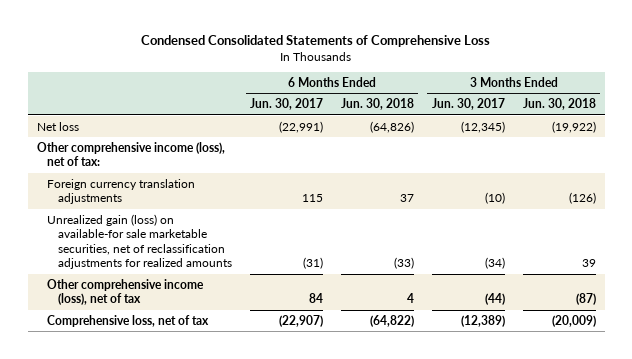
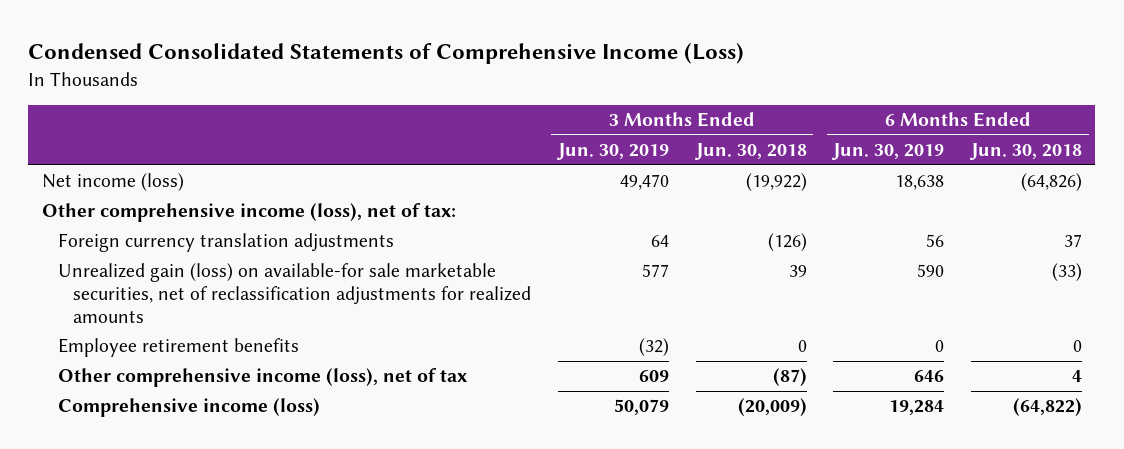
- Condensed Consolidated Statements of Comprehensive Loss
+ Condensed Consolidated Statements of Comprehensive Income (Loss)
- | 6 Months Ended Jun. 30, 2017 | 6 Months Ended Jun. 30, 2018 | 3 Months Ended Jun. 30, 2017 | 3 Months Ended Jun. 30, 2018
+ | 3 Months Ended Jun. 30, 2019 | 3 Months Ended Jun. 30, 2018 | 6 Months Ended Jun. 30, 2019 | 6 Months Ended Jun. 30, 2018
- Net loss | (22,991) | (64,826) | (12,345) | (19,922)
+ Net income (loss) | 49,470 | (19,922) | 18,638 | (64,826)
+ Employee retirement benefits | (32) | 0 | 0 | 0
- Comprehensive loss, net of tax | (22,907) | (64,822) | (12,389) | (20,009)
+ Comprehensive income (loss) | 50,079 | (20,009) | 19,284 | (64,822)

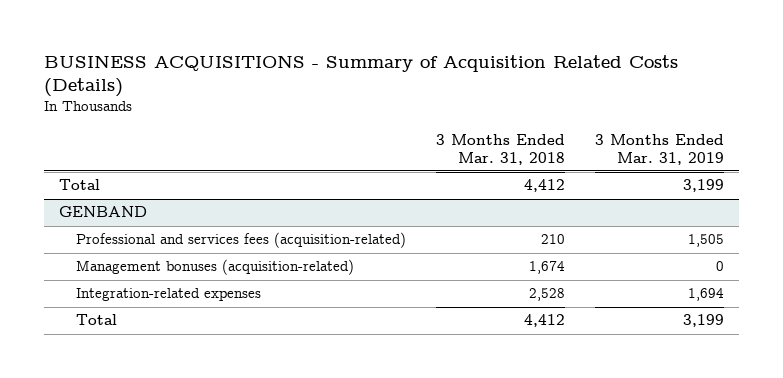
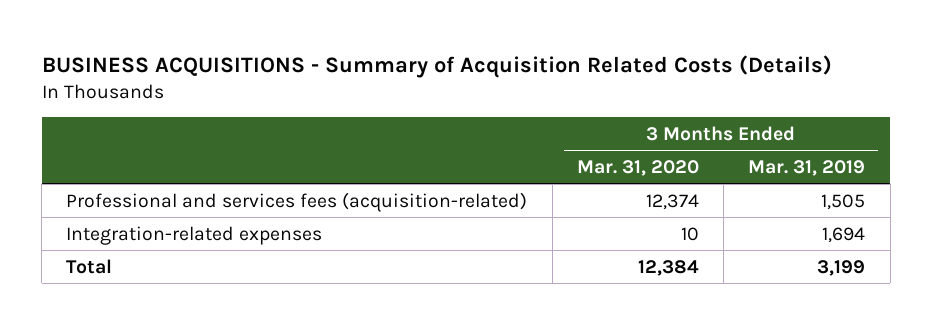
- | 3 Months Ended Mar. 31, 2018 | 3 Months Ended Mar. 31, 2019
+ | 3 Months Ended Mar. 31, 2020 | 3 Months Ended Mar. 31, 2019
- Total | 4,412 | 3,199
- GENBAND
- Management bonuses (acquisition-related) | 1,674 | 0

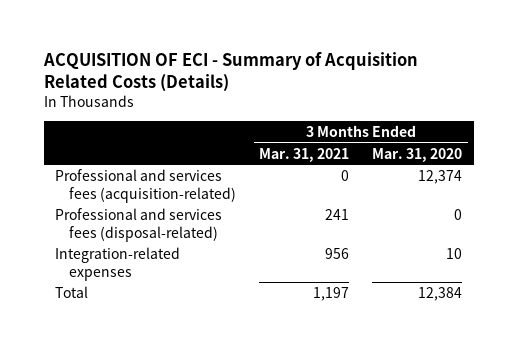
- BUSINESS ACQUISITIONS - Summary of Acquisition Related Costs (Details)
+ ACQUISITION OF ECI - Summary of Acquisition Related Costs (Details)
- | 3 Months Ended Mar. 31, 2020 | 3 Months Ended Mar. 31, 2019
+ | 3 Months Ended Mar. 31, 2021 | 3 Months Ended Mar. 31, 2020
+ Professional and services fees (disposal-related) | 241 | 0

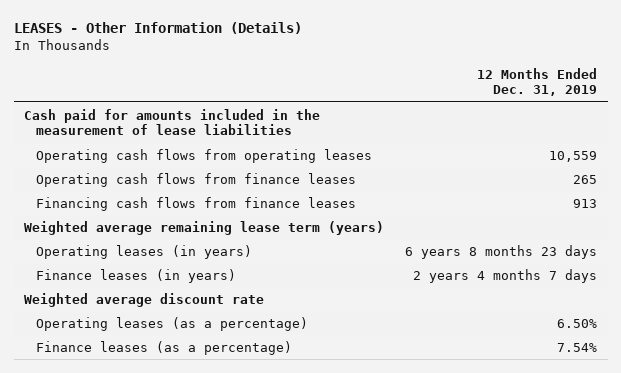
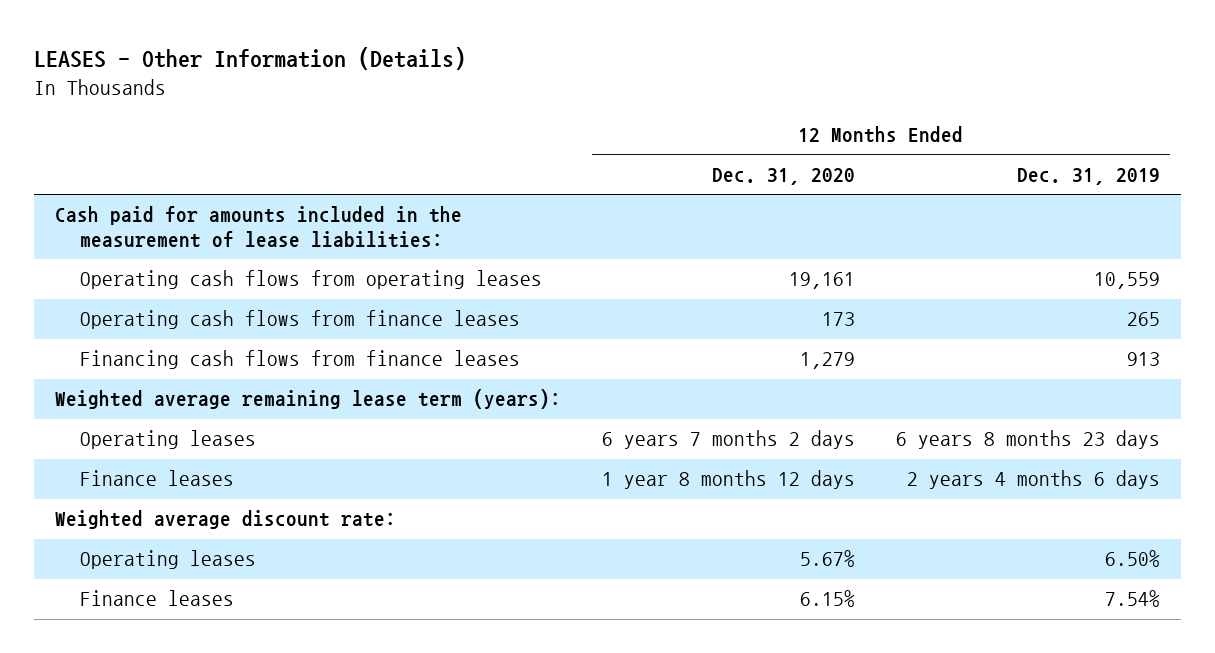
- | 12 Months Ended Dec. 31, 2019
+ | 12 Months Ended Dec. 31, 2020 | 12 Months Ended Dec. 31, 2019
- Cash paid for amounts included in the measurement of lease liabilities
+ Cash paid for amounts included in the measurement of lease liabilities:
- Weighted average remaining lease term (years)
- Operating leases (in years) | 6 years 8 months 23 days
- Finance leases (in years) | 2 years 4 months 7 days
- Weighted average discount rate
- Operating leases (as a percentage) | 6.50%
- Finance leases (as a percentage) | 7.54%
+ Weighted average remaining lease term (years):
+ Operating leases | 6 years 7 months 2 days | 6 years 8 months 23 days
+ Finance leases | 1 year 8 months 12 days | 2 years 4 months 6 days
+ Weighted average discount rate:
+ Operating leases | 5.67% | 6.50%
+ Finance leases | 6.15% | 7.54%

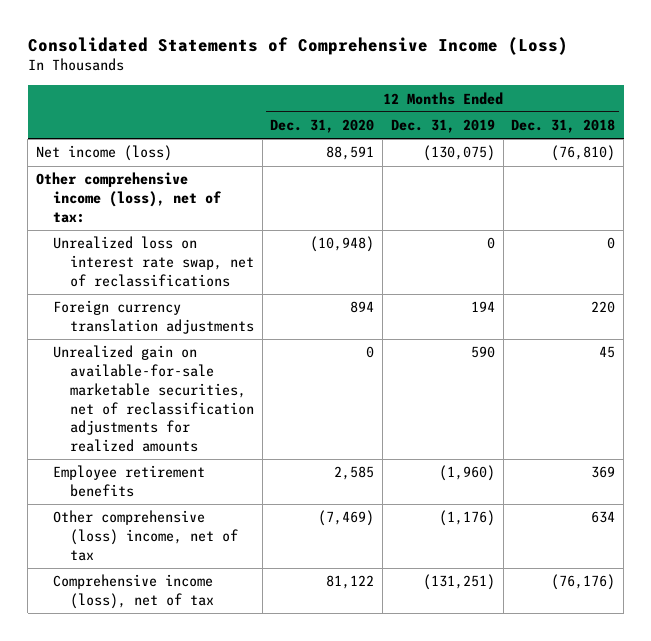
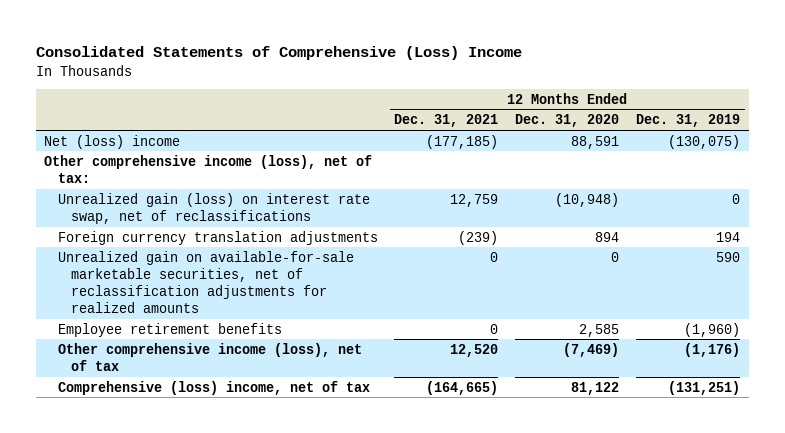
- Consolidated Statements of Comprehensive Income (Loss)
+ Consolidated Statements of Comprehensive (Loss) Income
- | 12 Months Ended Dec. 31, 2020 | 12 Months Ended Dec. 31, 2019 | 12 Months Ended Dec. 31, 2018
+ | 12 Months Ended Dec. 31, 2021 | 12 Months Ended Dec. 31, 2020 | 12 Months Ended Dec. 31, 2019
- Net income (loss) | 88,591 | (130,075) | (76,810)
+ Net (loss) income | (177,185) | 88,591 | (130,075)
- Unrealized loss on interest rate swap, net of reclassifications | (10,948) | 0 | 0
+ Unrealized gain (loss) on interest rate swap, net of reclassifications | 12,759 | (10,948) | 0
- Other comprehensive (loss) income, net of tax | (7,469) | (1,176) | 634
- Comprehensive income (loss), net of tax | 81,122 | (131,251) | (76,176)
+ Other comprehensive income (loss), net of tax | 12,520 | (7,469) | (1,176)
+ Comprehensive (loss) income, net of tax | (164,665) | 81,122 | (131,251)

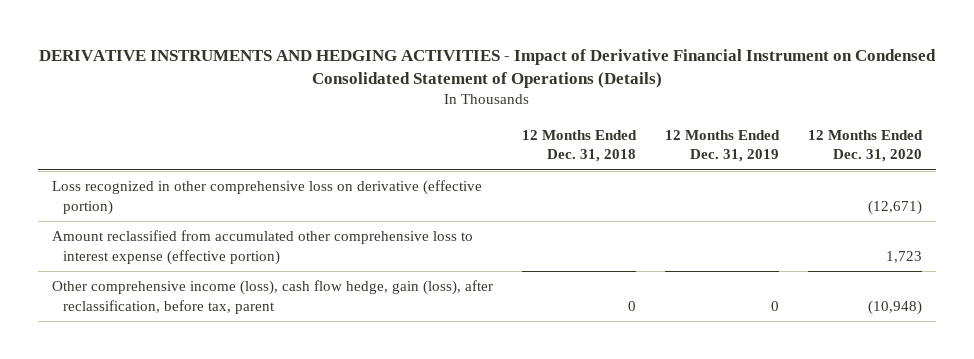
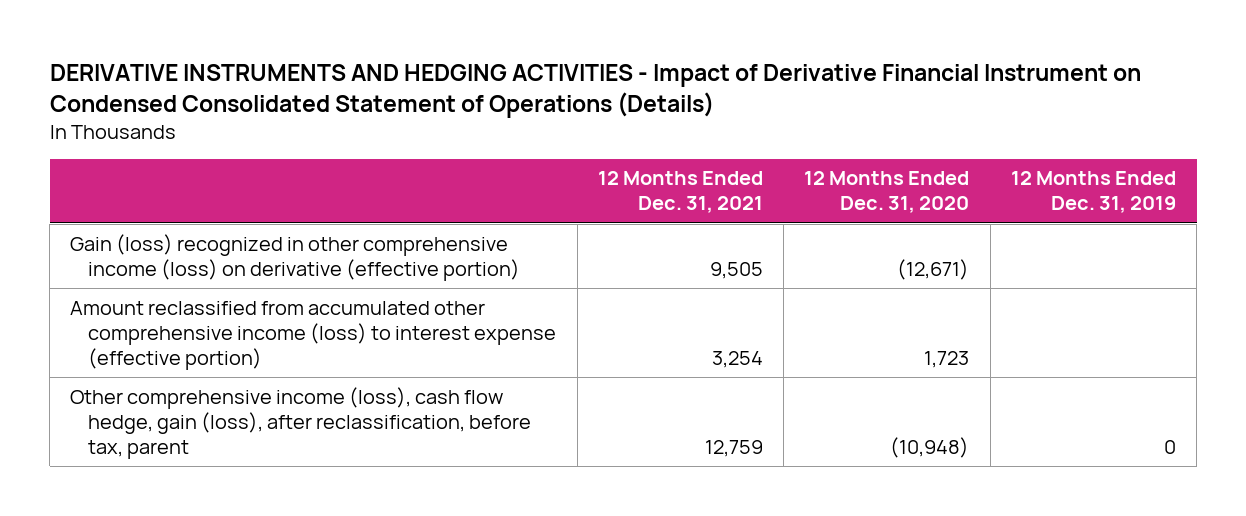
- | 12 Months Ended Dec. 31, 2018 | 12 Months Ended Dec. 31, 2019 | 12 Months Ended Dec. 31, 2020
+ | 12 Months Ended Dec. 31, 2021 | 12 Months Ended Dec. 31, 2020 | 12 Months Ended Dec. 31, 2019
- Loss recognized in other comprehensive loss on derivative (effective portion) | | | (12,671)
- Amount reclassified from accumulated other comprehensive loss to interest expense (effective portion) | | | 1,723
+ Gain (loss) recognized in other comprehensive income (loss) on derivative (effective portion) | 9,505 | (12,671) |
+ Amount reclassified from accumulated other comprehensive income (loss) to interest expense (effective portion) | 3,254 | 1,723 |

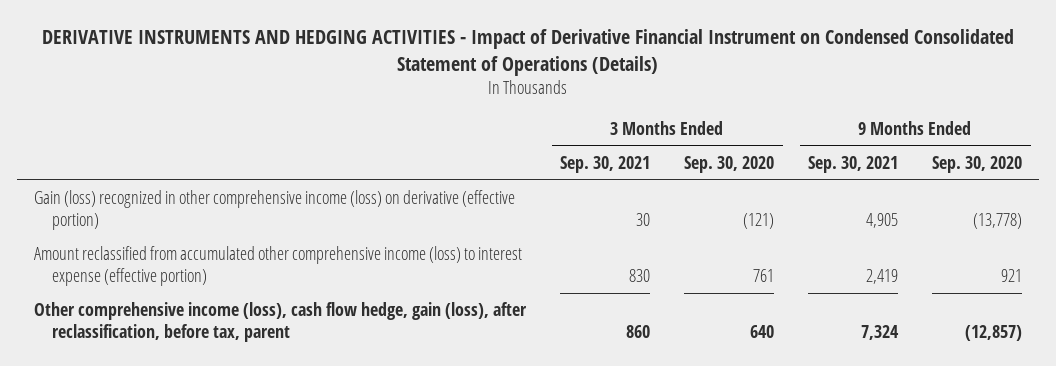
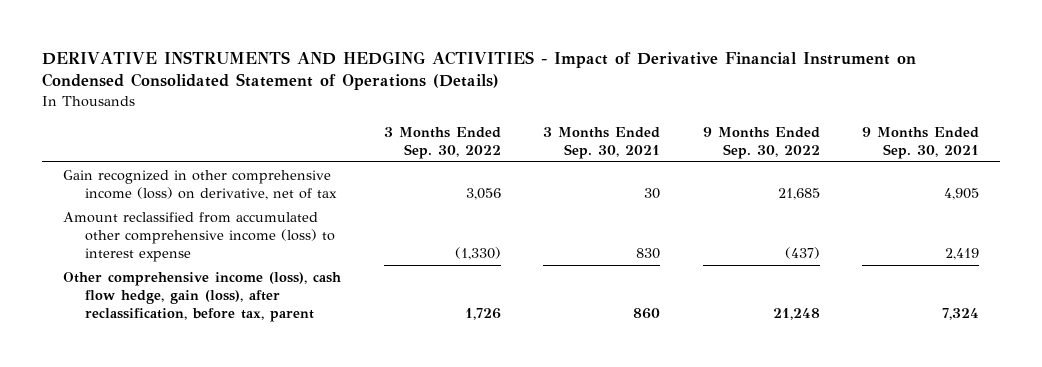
- | 3 Months Ended Sep. 30, 2021 | 3 Months Ended Sep. 30, 2020 | 9 Months Ended Sep. 30, 2021 | 9 Months Ended Sep. 30, 2020
+ | 3 Months Ended Sep. 30, 2022 | 3 Months Ended Sep. 30, 2021 | 9 Months Ended Sep. 30, 2022 | 9 Months Ended Sep. 30, 2021
- Gain (loss) recognized in other comprehensive income (loss) on derivative (effective portion) | 30 | (121) | 4,905 | (13,778)
- Amount reclassified from accumulated other comprehensive income (loss) to interest expense (effective portion) | 830 | 761 | 2,419 | 921
+ Gain recognized in other comprehensive income (loss) on derivative, net of tax | 3,056 | 30 | 21,685 | 4,905
+ Amount reclassified from accumulated other comprehensive income (loss) to interest expense | (1,330) | 830 | (437) | 2,419

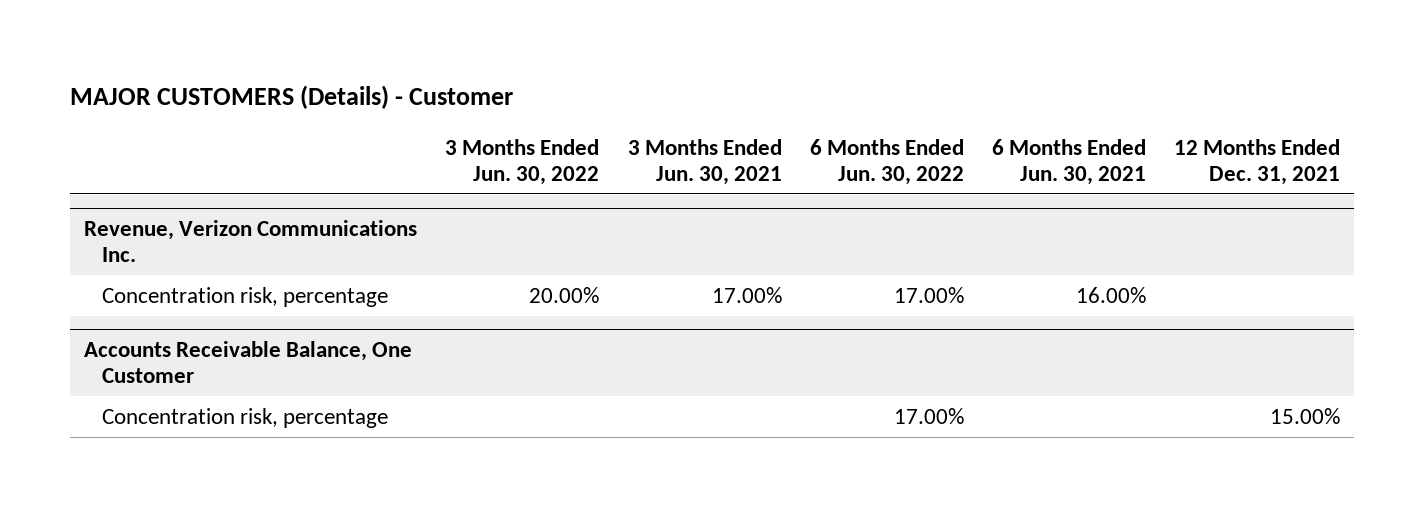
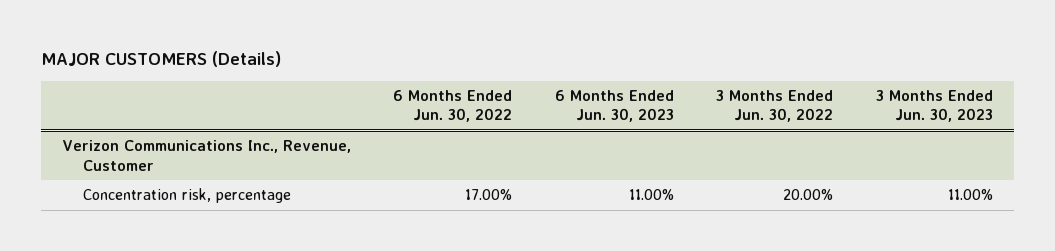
- MAJOR CUSTOMERS (Details) - Customer
+ MAJOR CUSTOMERS (Details)
- | 3 Months Ended Jun. 30, 2022 | 3 Months Ended Jun. 30, 2021 | 6 Months Ended Jun. 30, 2022 | 6 Months Ended Jun. 30, 2021 | 12 Months Ended Dec. 31, 2021
+ | 6 Months Ended Jun. 30, 2022 | 6 Months Ended Jun. 30, 2023 | 3 Months Ended Jun. 30, 2022 | 3 Months Ended Jun. 30, 2023
- Revenue, Verizon Communications Inc.
+ Verizon Communications Inc., Revenue, Customer
- Accounts Receivable Balance, One Customer
- Concentration risk, percentage | | | 17.00% | | 15.00%

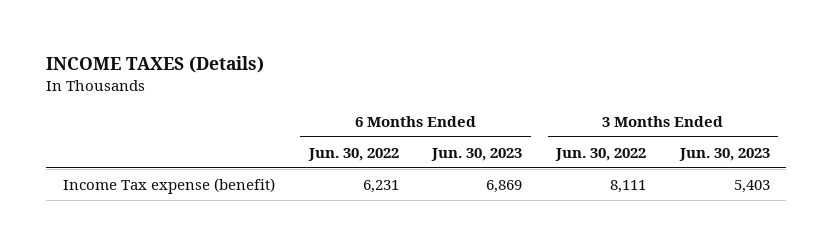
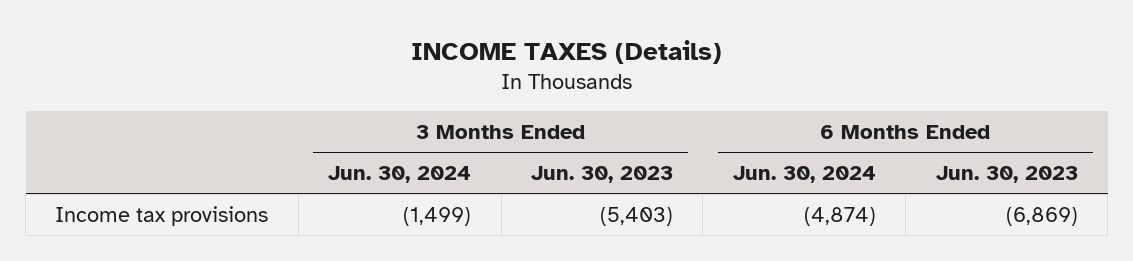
- | 6 Months Ended Jun. 30, 2022 | 6 Months Ended Jun. 30, 2023 | 3 Months Ended Jun. 30, 2022 | 3 Months Ended Jun. 30, 2023
+ | 3 Months Ended Jun. 30, 2024 | 3 Months Ended Jun. 30, 2023 | 6 Months Ended Jun. 30, 2024 | 6 Months Ended Jun. 30, 2023
- Income Tax expense (benefit) | 6,231 | 6,869 | 8,111 | 5,403
+ Income tax provisions | (1,499) | (5,403) | (4,874) | (6,869)

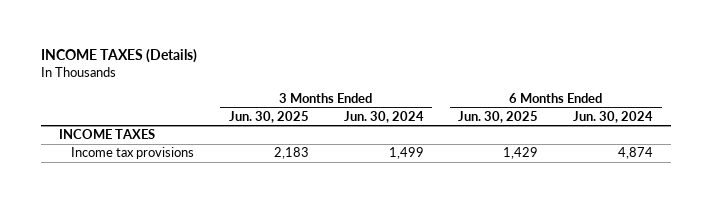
- | 3 Months Ended Jun. 30, 2024 | 3 Months Ended Jun. 30, 2023 | 6 Months Ended Jun. 30, 2024 | 6 Months Ended Jun. 30, 2023
+ | 3 Months Ended Jun. 30, 2025 | 3 Months Ended Jun. 30, 2024 | 6 Months Ended Jun. 30, 2025 | 6 Months Ended Jun. 30, 2024
- Income tax provisions | (1,499) | (5,403) | (4,874) | (6,869)
+ INCOME TAXES
+ Income tax provisions | 2,183 | 1,499 | 1,429 | 4,874

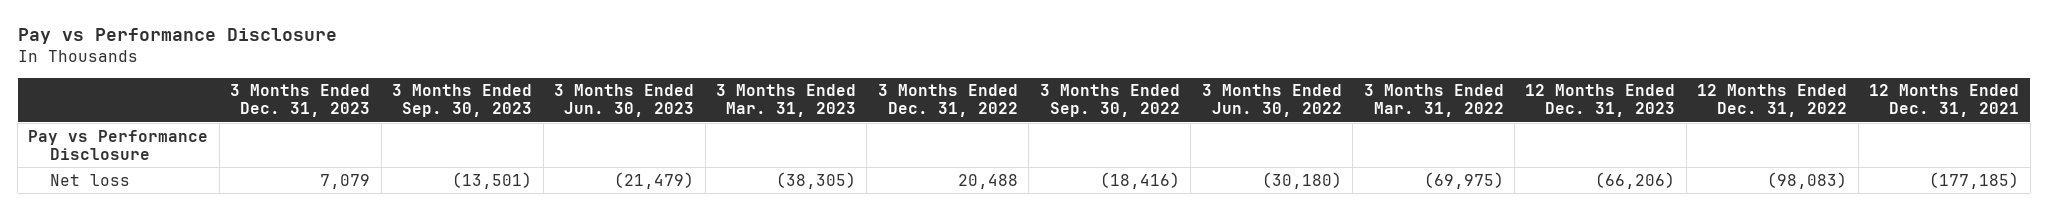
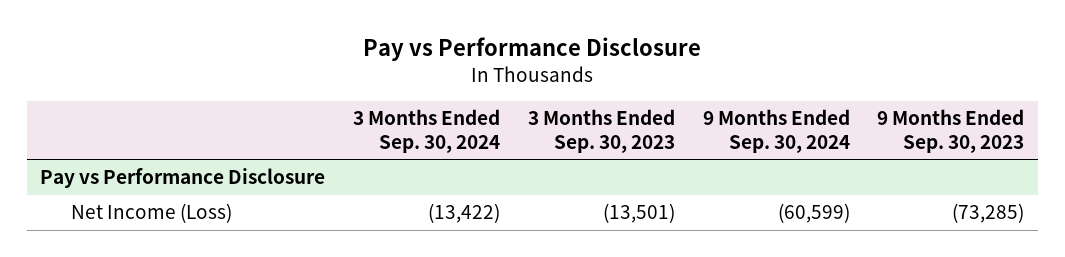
- | 3 Months Ended Dec. 31, 2023 | 3 Months Ended Sep. 30, 2023 | 3 Months Ended Jun. 30, 2023 | 3 Months Ended Mar. 31, 2023 | 3 Months Ended Dec. 31, 2022 | 3 Months Ended Sep. 30, 2022 | 3 Months Ended Jun. 30, 2022 | 3 Months Ended Mar. 31, 2022 | 12 Months Ended Dec. 31, 2023 | 12 Months Ended Dec. 31, 2022 | 12 Months Ended Dec. 31, 2021
+ | 3 Months Ended Sep. 30, 2024 | 3 Months Ended Sep. 30, 2023 | 9 Months Ended Sep. 30, 2024 | 9 Months Ended Sep. 30, 2023
- Net loss | 7,079 | (13,501) | (21,479) | (38,305) | 20,488 | (18,416) | (30,180) | (69,975) | (66,206) | (98,083) | (177,185)
+ Net Income (Loss) | (13,422) | (13,501) | (60,599) | (73,285)

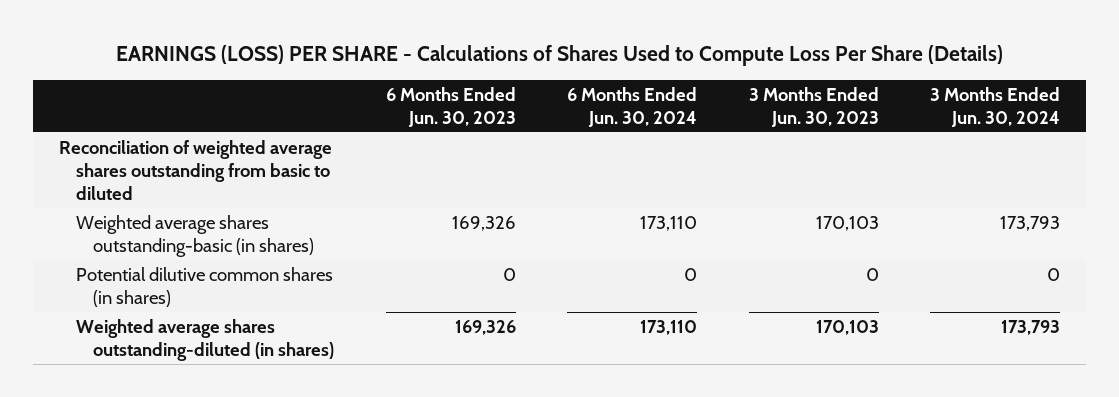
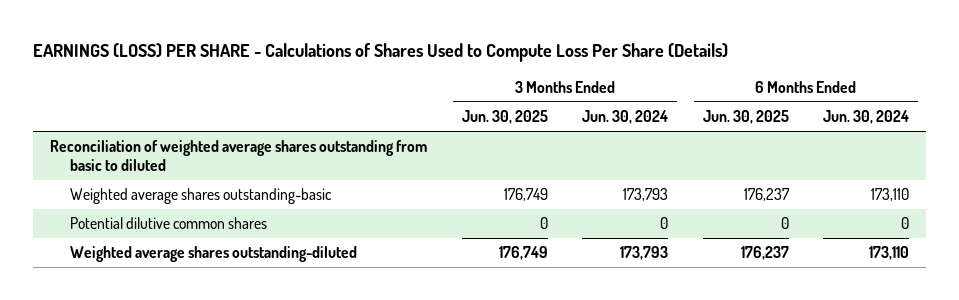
- | 6 Months Ended Jun. 30, 2023 | 6 Months Ended Jun. 30, 2024 | 3 Months Ended Jun. 30, 2023 | 3 Months Ended Jun. 30, 2024
+ | 3 Months Ended Jun. 30, 2025 | 3 Months Ended Jun. 30, 2024 | 6 Months Ended Jun. 30, 2025 | 6 Months Ended Jun. 30, 2024
- Weighted average shares outstanding-basic (in shares) | 169,326 | 173,110 | 170,103 | 173,793
- Potential dilutive common shares (in shares) | 0 | 0 | 0 | 0
- Weighted average shares outstanding-diluted (in shares) | 169,326 | 173,110 | 170,103 | 173,793
+ Weighted average shares outstanding-basic | 176,749 | 173,793 | 176,237 | 173,110
+ Potential dilutive common shares | 0 | 0 | 0 | 0
+ Weighted average shares outstanding-diluted | 176,749 | 173,793 | 176,237 | 173,110

